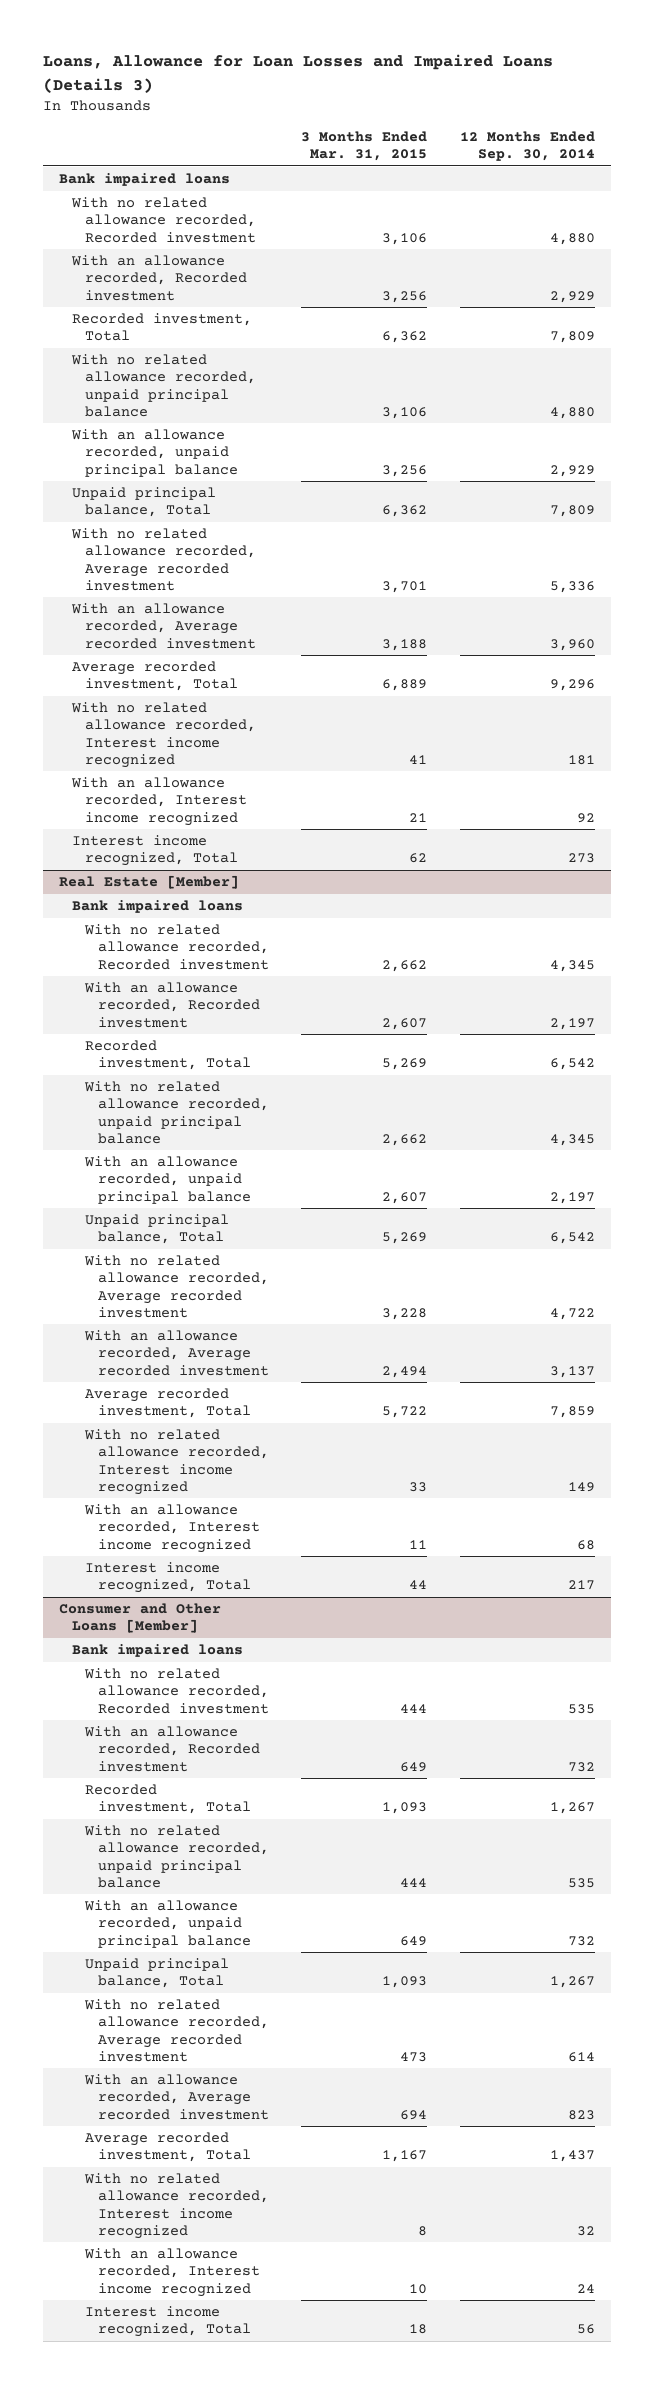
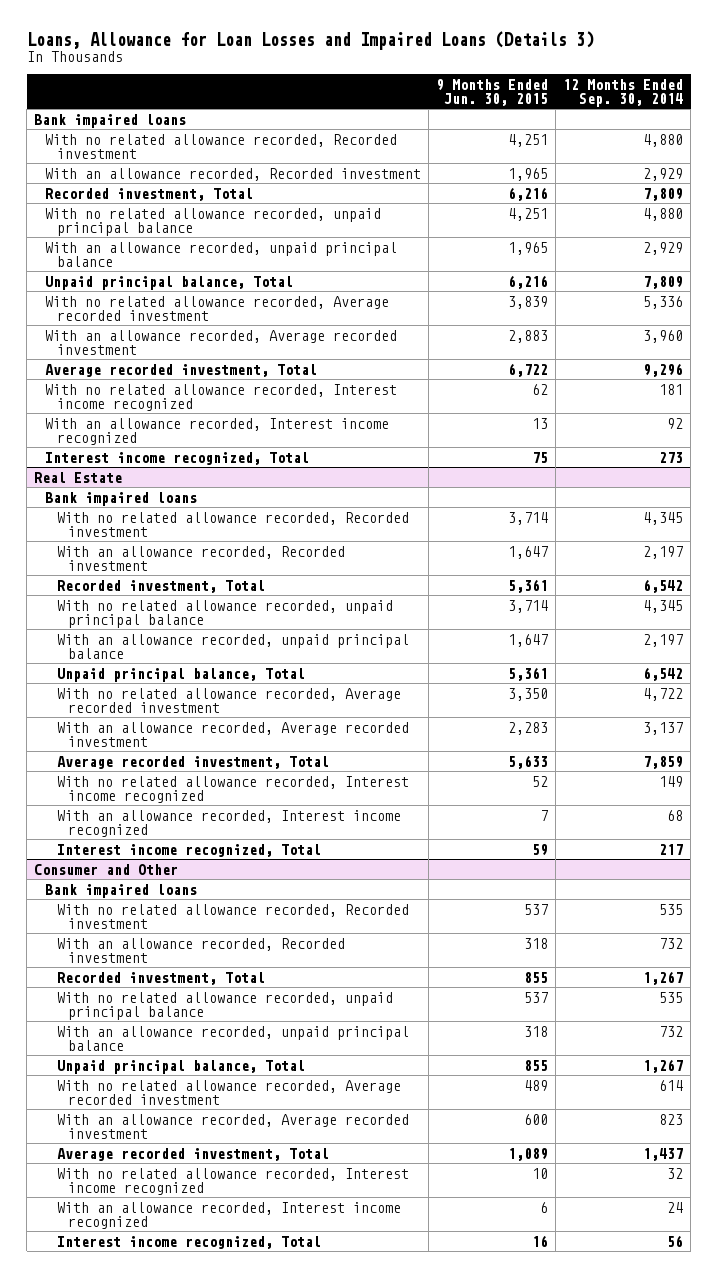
- | 3 Months Ended Mar. 31, 2015 | 12 Months Ended Sep. 30, 2014
+ | 9 Months Ended Jun. 30, 2015 | 12 Months Ended Sep. 30, 2014
- Real Estate [Member]
+ Real Estate
- Consumer and Other Loans [Member]
+ Consumer and Other

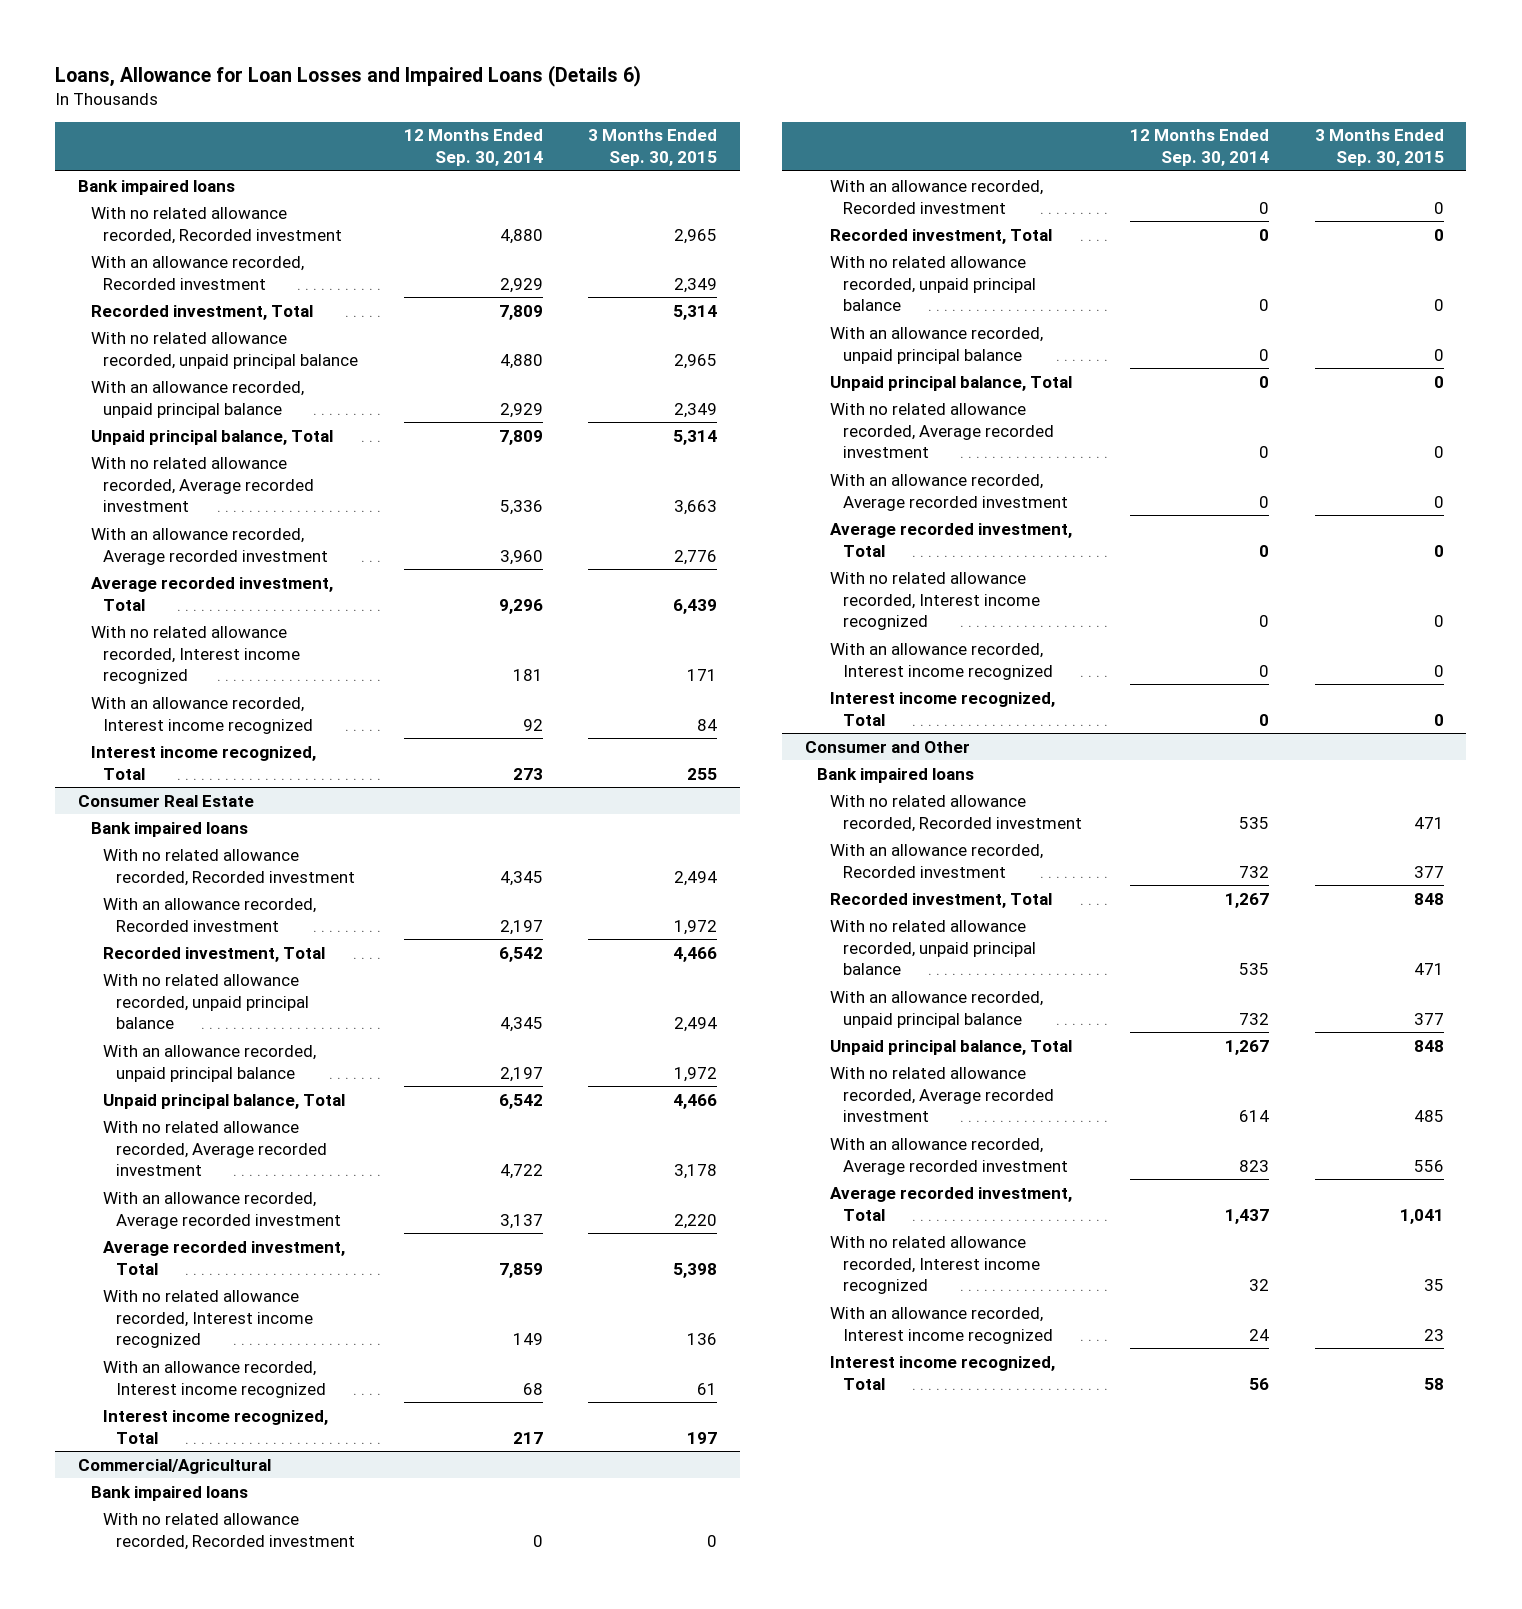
- Loans, Allowance for Loan Losses and Impaired Loans (Details 3)
+ Loans, Allowance for Loan Losses and Impaired Loans (Details 6)
- | 9 Months Ended Jun. 30, 2015 | 12 Months Ended Sep. 30, 2014
+ | 12 Months Ended Sep. 30, 2014 | 3 Months Ended Sep. 30, 2015
- Real Estate
+ Consumer Real Estate
+ Commercial/Agricultural
+ Bank impaired loans
+ With no related allowance recorded, Recorded investment | 0 | 0
+ With an allowance recorded, Recorded investment | 0 | 0
+ Recorded investment, Total | 0 | 0
+ With no related allowance recorded, unpaid principal balance | 0 | 0
+ With an allowance recorded, unpaid principal balance | 0 | 0
+ Unpaid principal balance, Total | 0 | 0
+ With no related allowance recorded, Average recorded investment | 0 | 0
+ With an allowance recorded, Average recorded investment | 0 | 0
+ Average recorded investment, Total | 0 | 0
+ With no related allowance recorded, Interest income recognized | 0 | 0
+ With an allowance recorded, Interest income recognized | 0 | 0
+ Interest income recognized, Total | 0 | 0

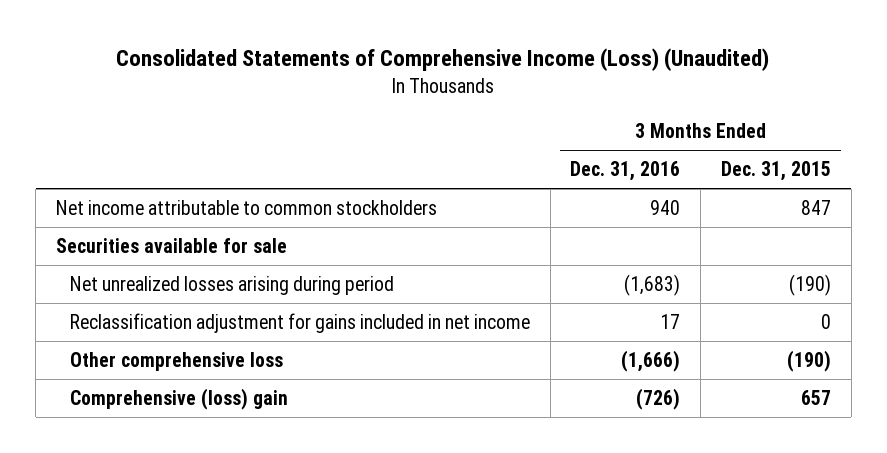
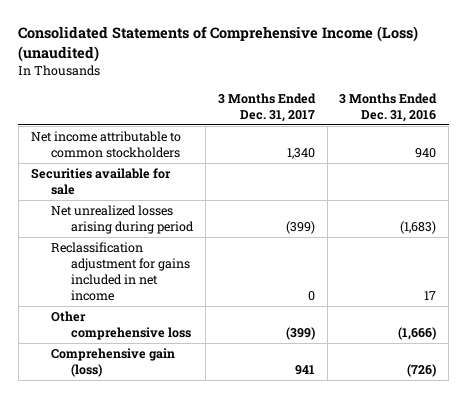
- Consolidated Statements of Comprehensive Income (Loss) (Unaudited)
+ Consolidated Statements of Comprehensive Income (Loss) (unaudited)
- | 3 Months Ended Dec. 31, 2016 | 3 Months Ended Dec. 31, 2015
+ | 3 Months Ended Dec. 31, 2017 | 3 Months Ended Dec. 31, 2016
- Comprehensive (loss) gain | (726) | 657
+ Comprehensive gain (loss) | 941 | (726)

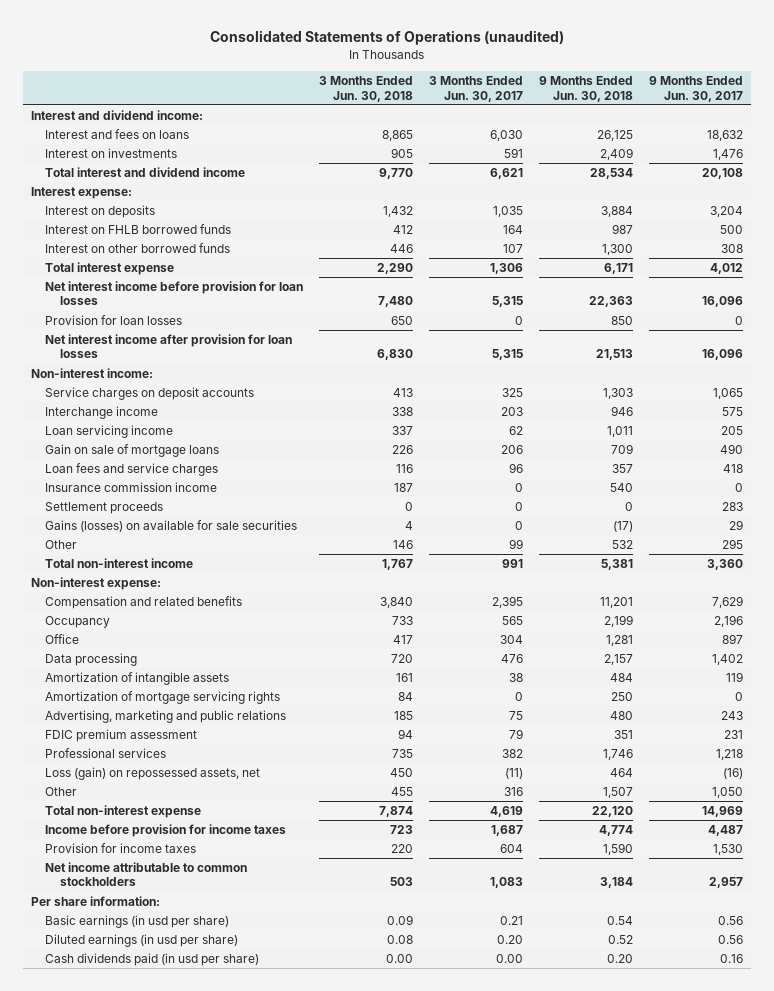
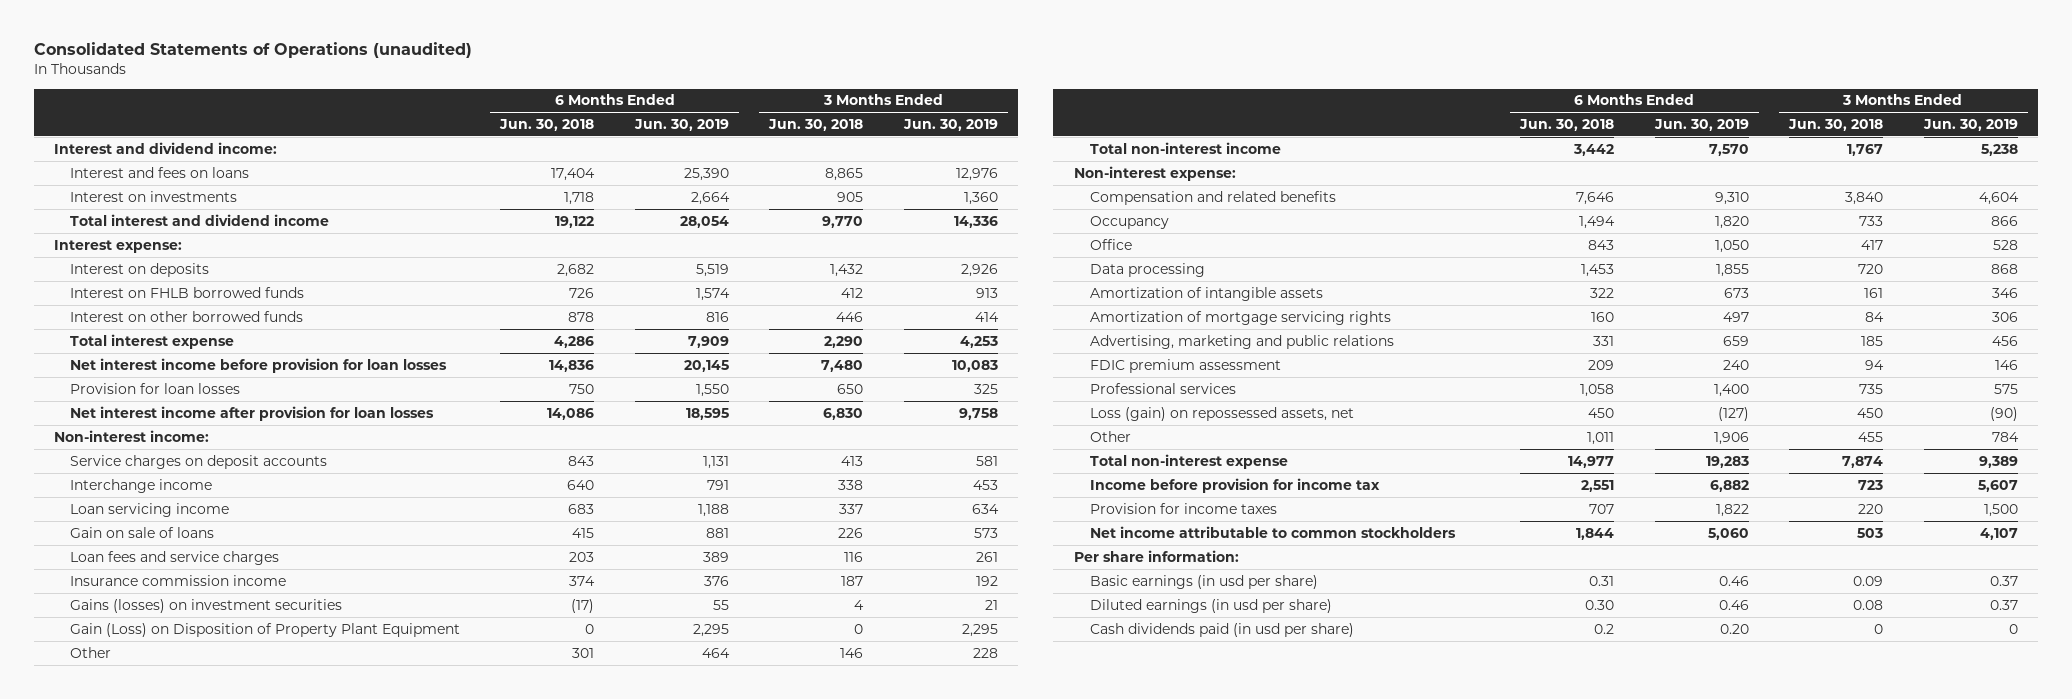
- | 3 Months Ended Jun. 30, 2018 | 3 Months Ended Jun. 30, 2017 | 9 Months Ended Jun. 30, 2018 | 9 Months Ended Jun. 30, 2017
+ | 6 Months Ended Jun. 30, 2018 | 6 Months Ended Jun. 30, 2019 | 3 Months Ended Jun. 30, 2018 | 3 Months Ended Jun. 30, 2019
- Gain on sale of mortgage loans | 226 | 206 | 709 | 490
+ Gain on sale of loans | 415 | 881 | 226 | 573
- Settlement proceeds | 0 | 0 | 0 | 283
- Gains (losses) on available for sale securities | 4 | 0 | (17) | 29
+ Gains (losses) on investment securities | (17) | 55 | 4 | 21
+ Gain (Loss) on Disposition of Property Plant Equipment | 0 | 2,295 | 0 | 2,295
- Income before provision for income taxes | 723 | 1,687 | 4,774 | 4,487
+ Income before provision for income tax | 2,551 | 6,882 | 723 | 5,607
- Cash dividends paid (in usd per share) | 0.00 | 0.00 | 0.20 | 0.16
+ Cash dividends paid (in usd per share) | 0.2 | 0.20 | 0 | 0

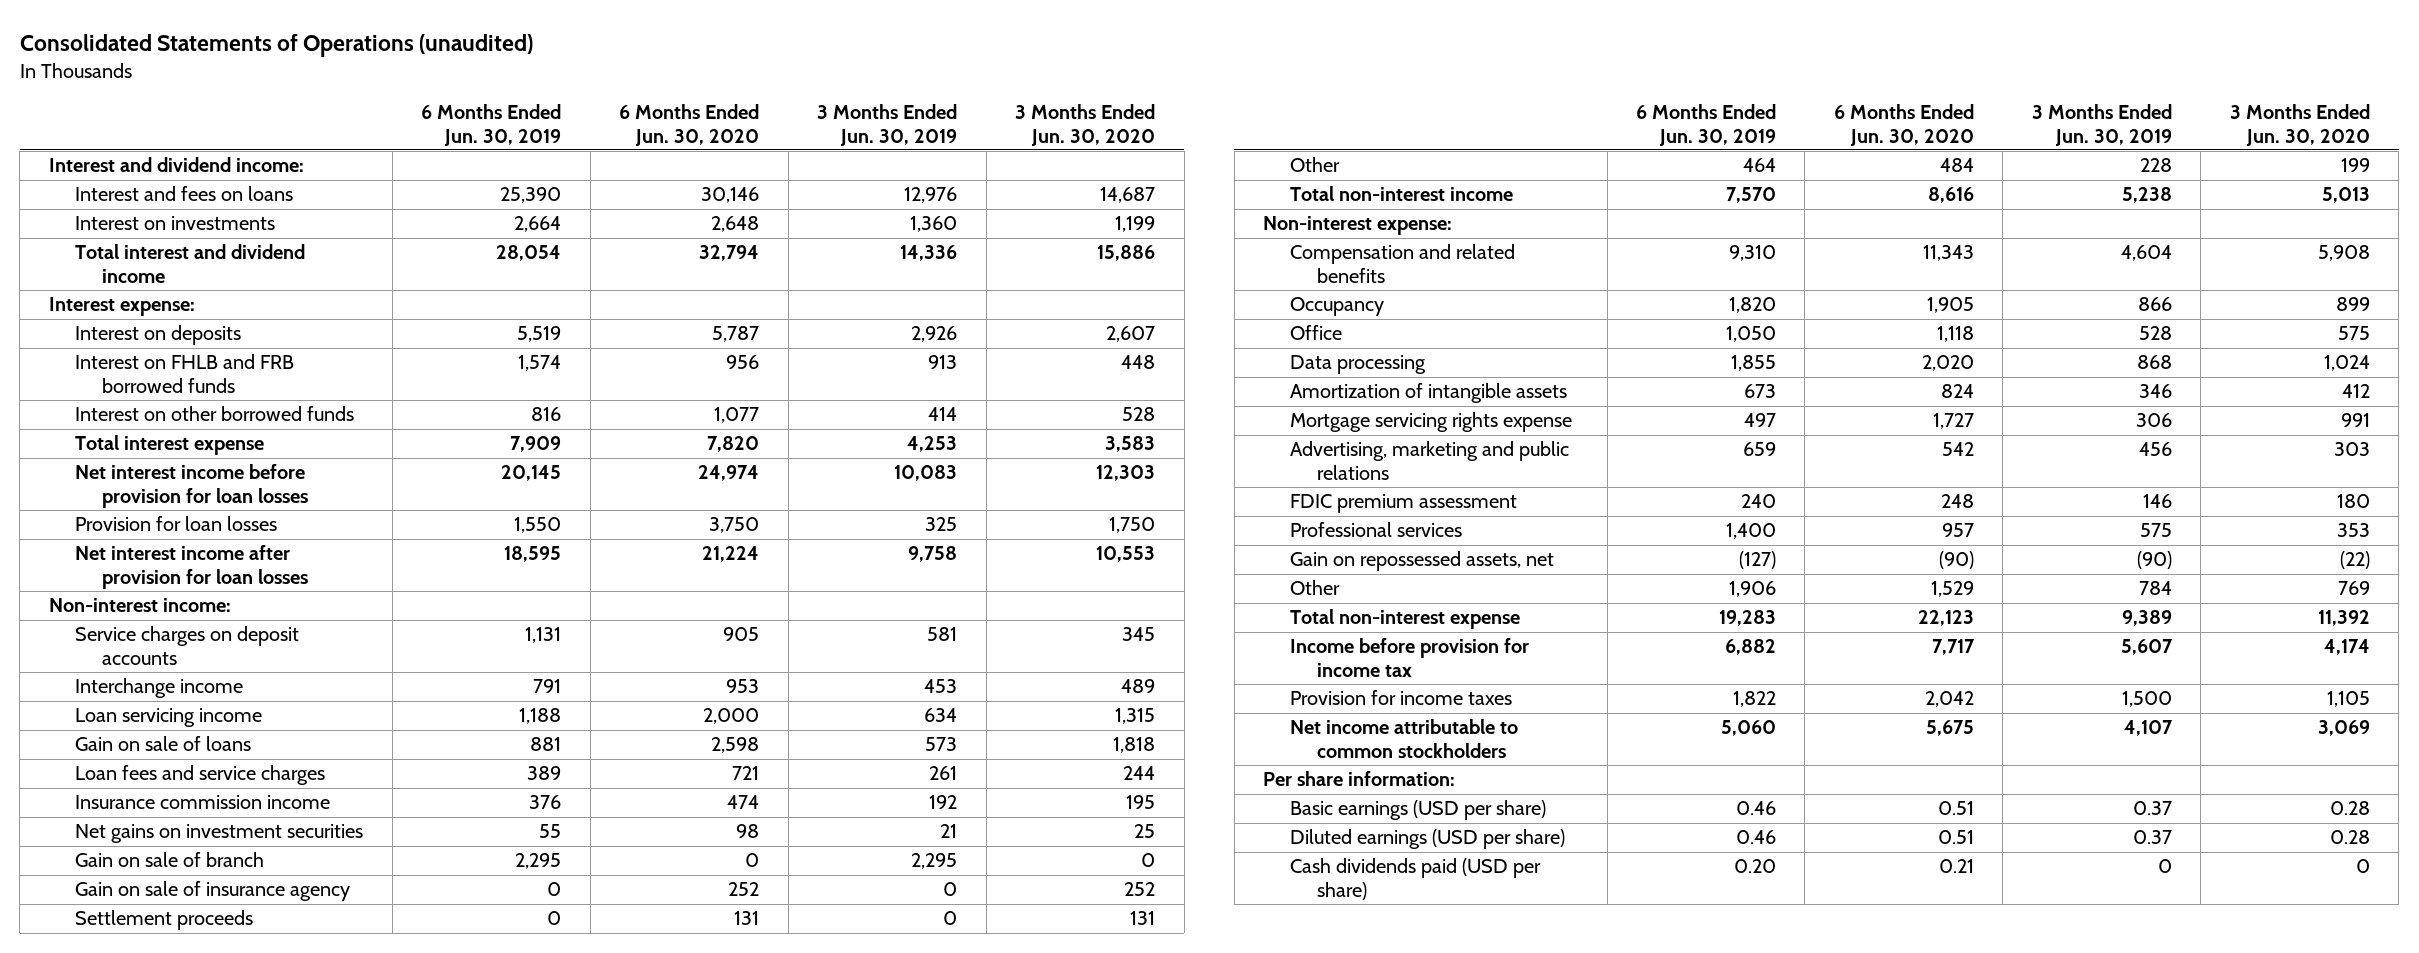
- | 6 Months Ended Jun. 30, 2018 | 6 Months Ended Jun. 30, 2019 | 3 Months Ended Jun. 30, 2018 | 3 Months Ended Jun. 30, 2019
+ | 6 Months Ended Jun. 30, 2019 | 6 Months Ended Jun. 30, 2020 | 3 Months Ended Jun. 30, 2019 | 3 Months Ended Jun. 30, 2020
- Interest on FHLB borrowed funds | 726 | 1,574 | 412 | 913
+ Interest on FHLB and FRB borrowed funds | 1,574 | 956 | 913 | 448
- Gains (losses) on investment securities | (17) | 55 | 4 | 21
- Gain (Loss) on Disposition of Property Plant Equipment | 0 | 2,295 | 0 | 2,295
+ Net gains on investment securities | 55 | 98 | 21 | 25
+ Gain on sale of branch | 2,295 | 0 | 2,295 | 0
+ Gain on sale of insurance agency | 0 | 252 | 0 | 252
+ Settlement proceeds | 0 | 131 | 0 | 131
- Amortization of mortgage servicing rights | 160 | 497 | 84 | 306
+ Mortgage servicing rights expense | 497 | 1,727 | 306 | 991
- Loss (gain) on repossessed assets, net | 450 | (127) | 450 | (90)
+ Gain on repossessed assets, net | (127) | (90) | (90) | (22)
- Basic earnings (in usd per share) | 0.31 | 0.46 | 0.09 | 0.37
- Diluted earnings (in usd per share) | 0.30 | 0.46 | 0.08 | 0.37
- Cash dividends paid (in usd per share) | 0.2 | 0.20 | 0 | 0
+ Basic earnings (USD per share) | 0.46 | 0.51 | 0.37 | 0.28
+ Diluted earnings (USD per share) | 0.46 | 0.51 | 0.37 | 0.28
+ Cash dividends paid (USD per share) | 0.20 | 0.21 | 0 | 0

